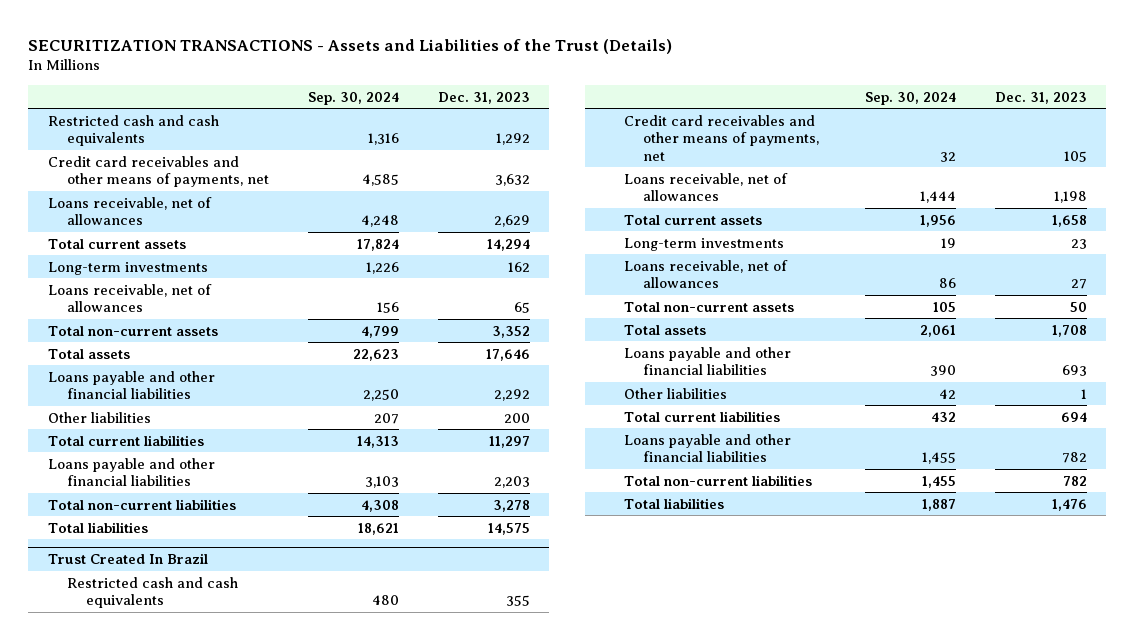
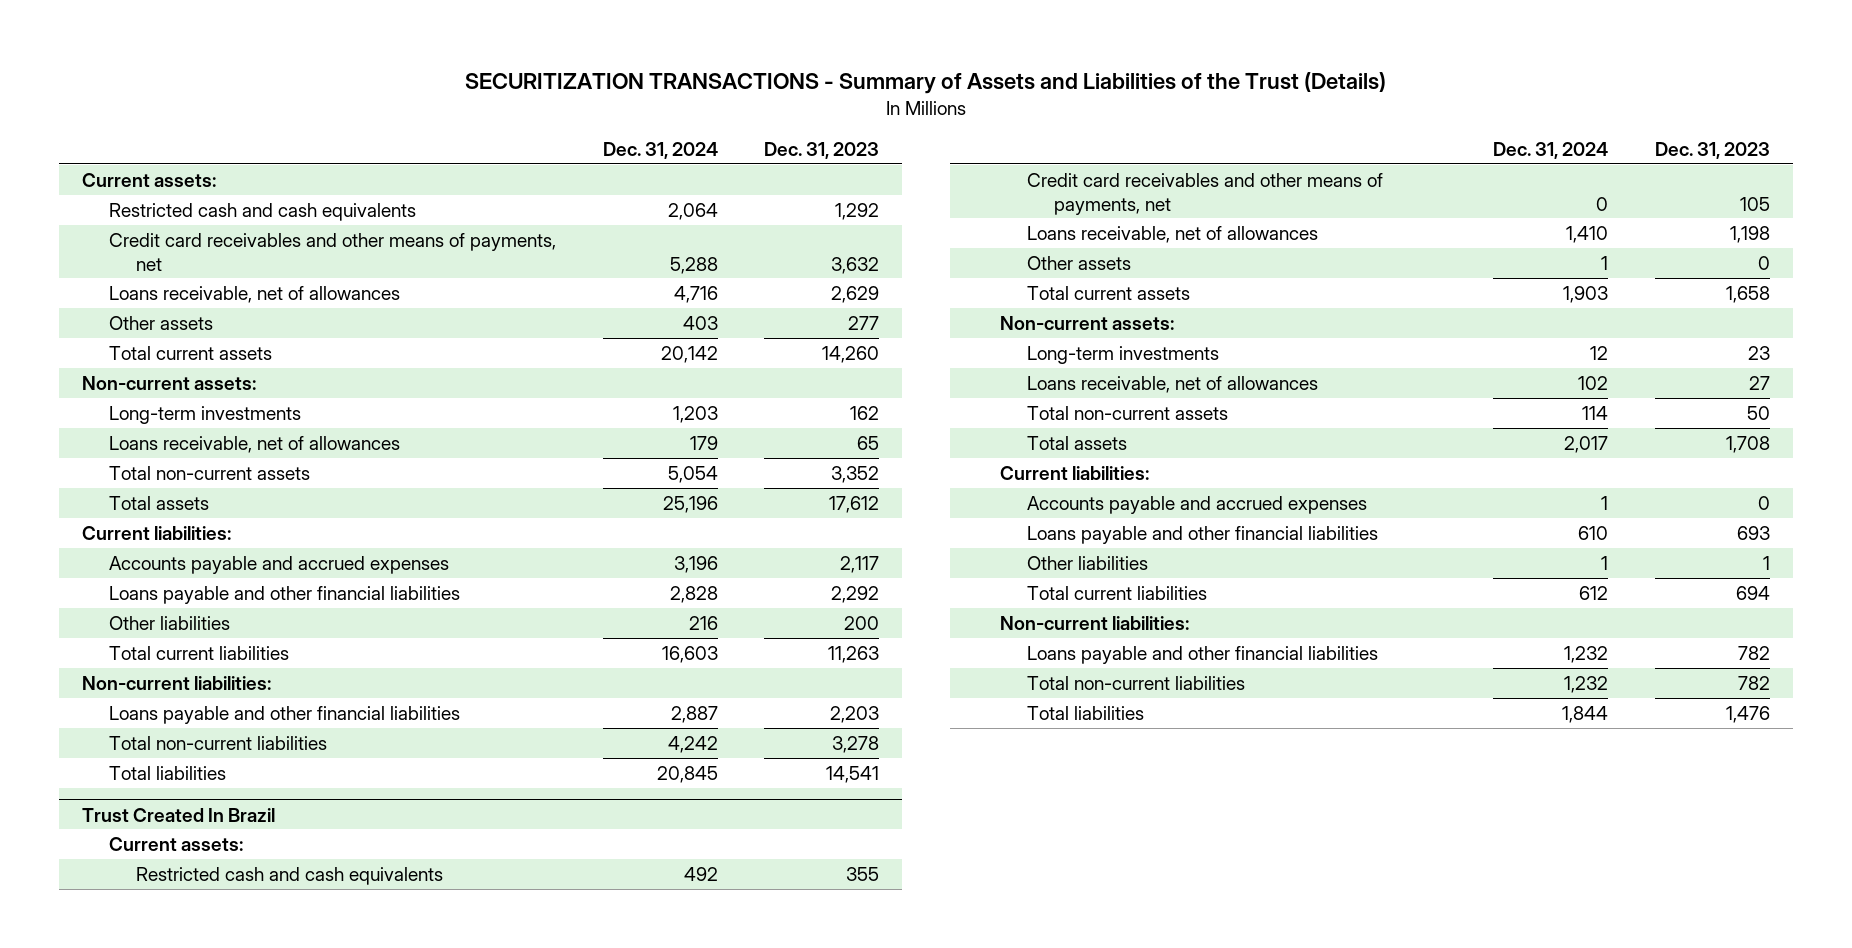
- SECURITIZATION TRANSACTIONS - Assets and Liabilities of the Trust (Details)
+ SECURITIZATION TRANSACTIONS - Summary of Assets and Liabilities of the Trust (Details)
- | Sep. 30, 2024 | Dec. 31, 2023
+ | Dec. 31, 2024 | Dec. 31, 2023
+ Current assets:
- Total current assets | 17,824 | 14,294
+ Other assets | 403 | 277
+ Total current assets | 20,142 | 14,260
+ Non-current assets:
- Total assets | 22,623 | 17,646
+ Total assets | 25,196 | 17,612
+ Current liabilities:
+ Accounts payable and accrued expenses | 3,196 | 2,117
- Total current liabilities | 14,313 | 11,297
+ Total current liabilities | 16,603 | 11,263
+ Non-current liabilities:
- Total liabilities | 18,621 | 14,575
+ Total liabilities | 20,845 | 14,541
@ Trust Created In Brazil
+ Current assets:
+ Other assets | 1 | 0
+ Non-current assets:
+ Current liabilities:
+ Accounts payable and accrued expenses | 1 | 0
+ Non-current liabilities:

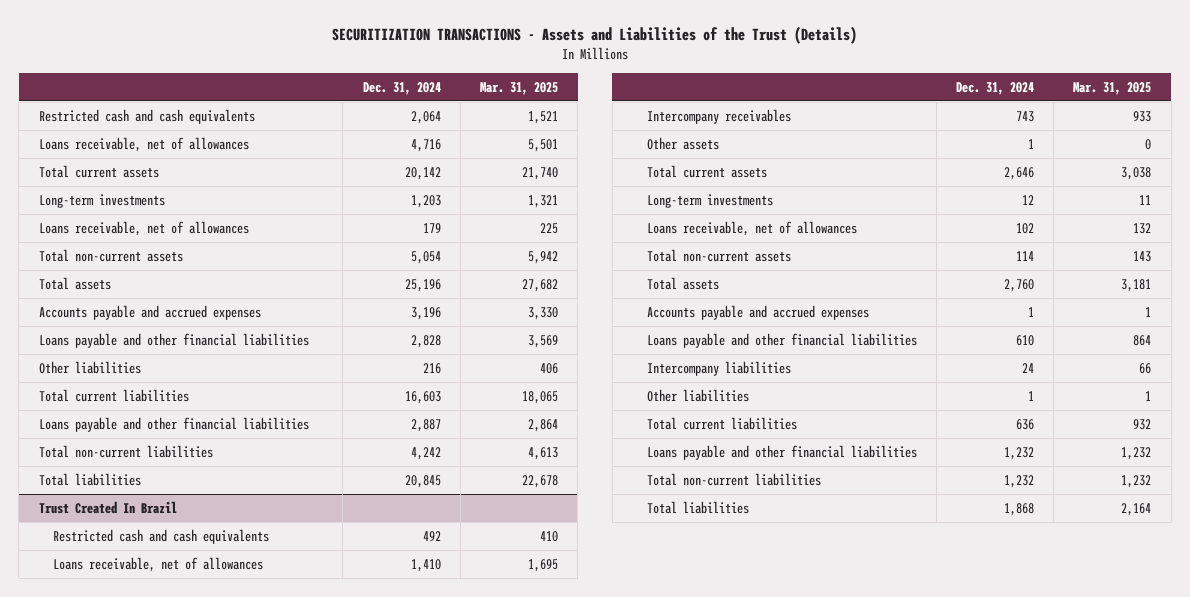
- SECURITIZATION TRANSACTIONS - Summary of Assets and Liabilities of the Trust (Details)
+ SECURITIZATION TRANSACTIONS - Assets and Liabilities of the Trust (Details)
- | Dec. 31, 2024 | Dec. 31, 2023
+ | Dec. 31, 2024 | Mar. 31, 2025
- Current assets:
- Credit card receivables and other means of payments, net | 5,288 | 3,632
- Other assets | 403 | 277
- Non-current assets:
- Current liabilities:
- Non-current liabilities:
@ Trust Created In Brazil
- Current assets:
- Credit card receivables and other means of payments, net | 0 | 105
+ Intercompany receivables | 743 | 933
- Total current assets | 1,903 | 1,658
- Non-current assets:
+ Total current assets | 2,646 | 3,038
- Total assets | 2,017 | 1,708
- Current liabilities:
+ Total assets | 2,760 | 3,181
+ Intercompany liabilities | 24 | 66
- Total current liabilities | 612 | 694
- Non-current liabilities:
+ Total current liabilities | 636 | 932
- Total liabilities | 1,844 | 1,476
+ Total liabilities | 1,868 | 2,164

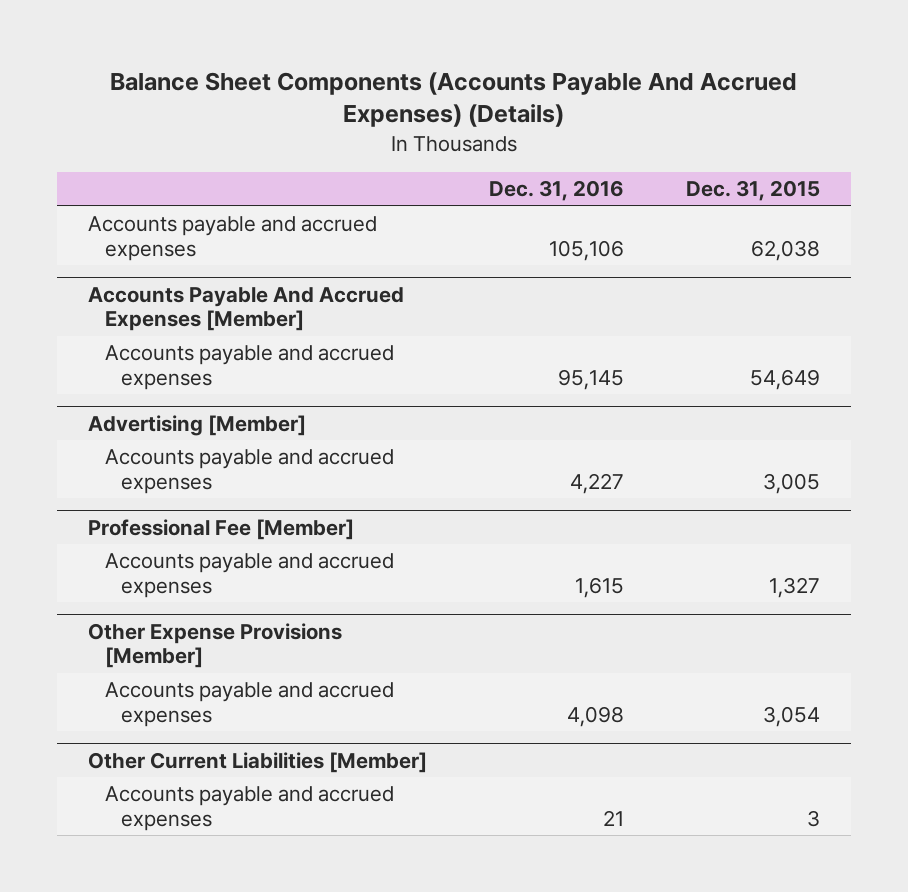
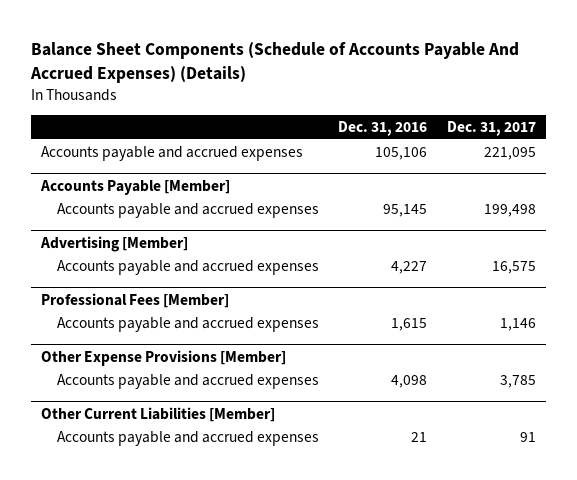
- Balance Sheet Components (Accounts Payable And Accrued Expenses) (Details)
+ Balance Sheet Components (Schedule of Accounts Payable And Accrued Expenses) (Details)
- | Dec. 31, 2016 | Dec. 31, 2015
+ | Dec. 31, 2016 | Dec. 31, 2017
- Accounts Payable And Accrued Expenses [Member]
+ Accounts Payable [Member]
- Professional Fee [Member]
+ Professional Fees [Member]

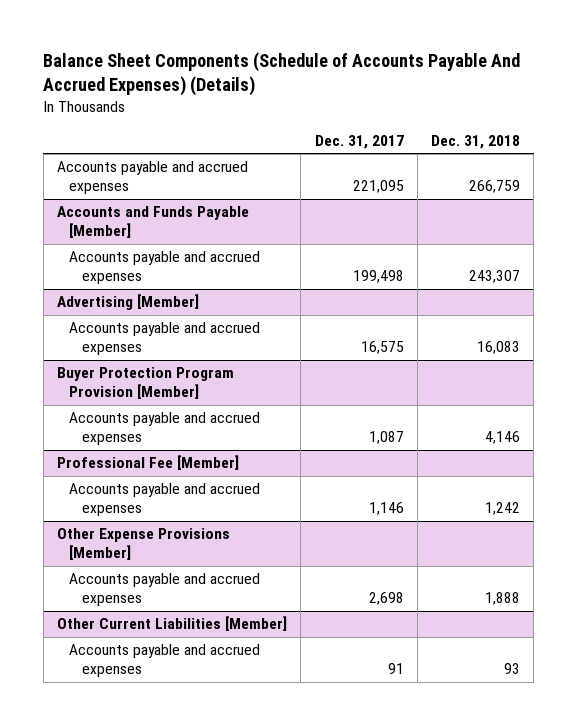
- | Dec. 31, 2016 | Dec. 31, 2017
+ | Dec. 31, 2017 | Dec. 31, 2018
- Accounts Payable [Member]
+ Accounts and Funds Payable [Member]
- Professional Fees [Member]
+ Buyer Protection Program Provision [Member]
+ Accounts payable and accrued expenses | 1,087 | 4,146
+ Professional Fee [Member]
@ Other Expense Provisions [Member]
- Accounts payable and accrued expenses | 4,098 | 3,785
+ Accounts payable and accrued expenses | 2,698 | 1,888

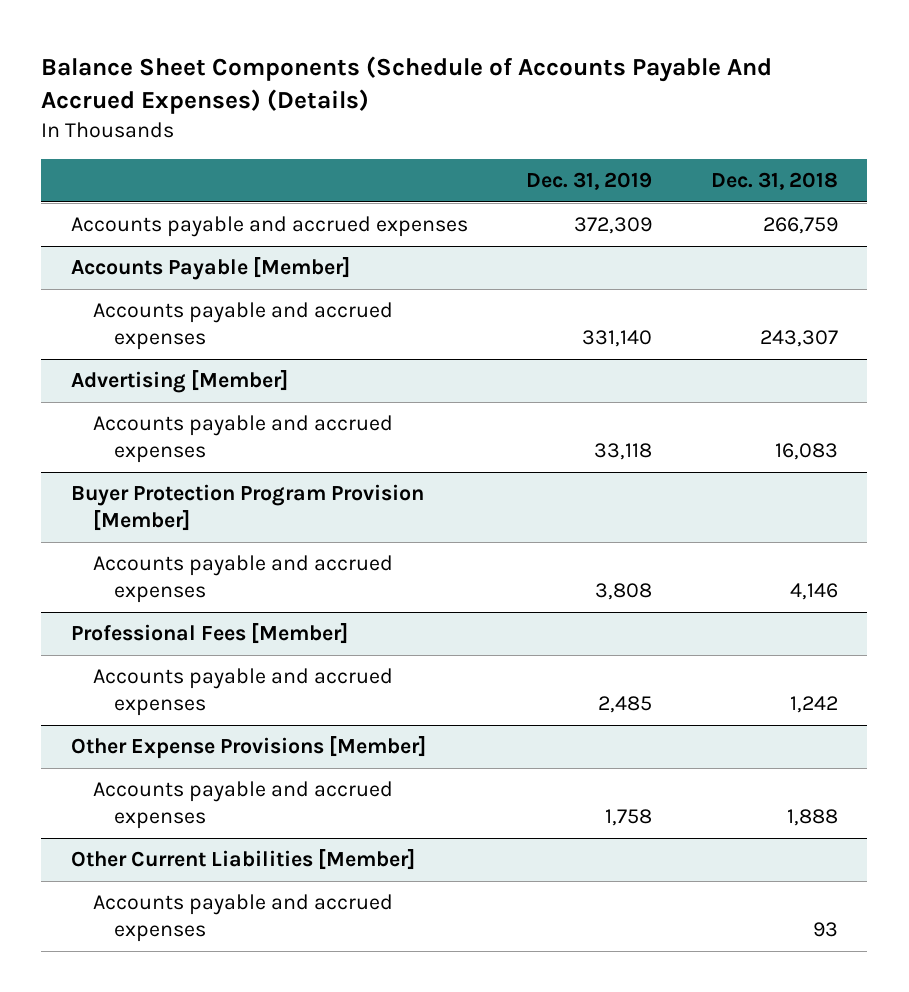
- | Dec. 31, 2017 | Dec. 31, 2018
+ | Dec. 31, 2019 | Dec. 31, 2018
- Accounts and Funds Payable [Member]
+ Accounts Payable [Member]
- Professional Fee [Member]
+ Professional Fees [Member]

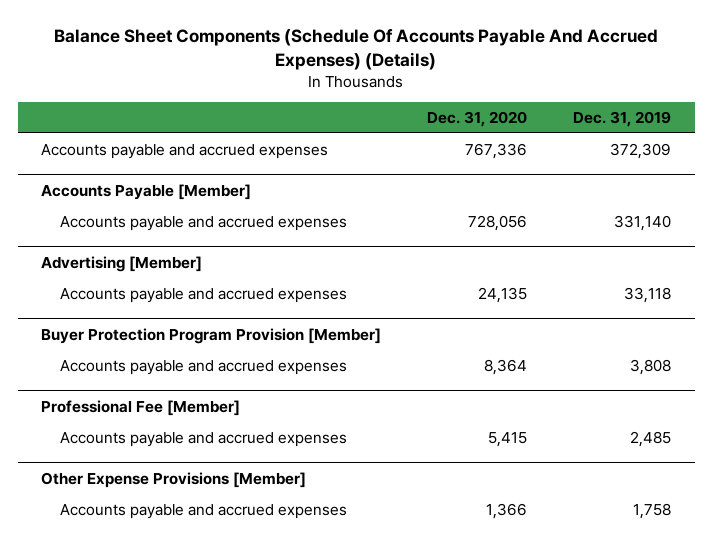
- Balance Sheet Components (Schedule of Accounts Payable And Accrued Expenses) (Details)
+ Balance Sheet Components (Schedule Of Accounts Payable And Accrued Expenses) (Details)
- | Dec. 31, 2019 | Dec. 31, 2018
+ | Dec. 31, 2020 | Dec. 31, 2019
- Professional Fees [Member]
+ Professional Fee [Member]
- Other Current Liabilities [Member]
- Accounts payable and accrued expenses | | 93

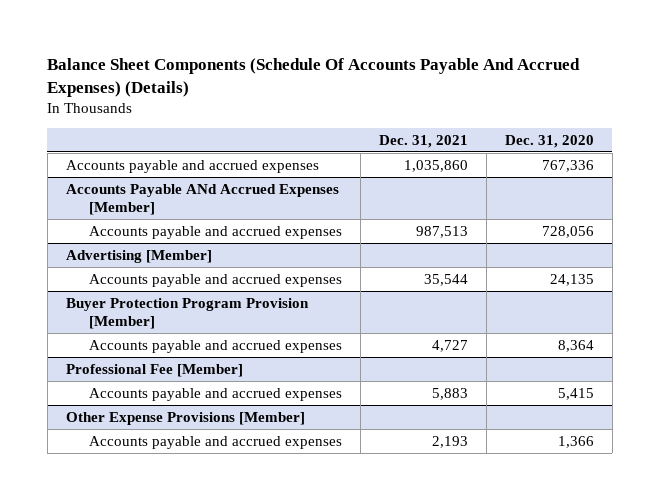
- | Dec. 31, 2020 | Dec. 31, 2019
+ | Dec. 31, 2021 | Dec. 31, 2020
- Accounts Payable [Member]
+ Accounts Payable ANd Accrued Expenses [Member]

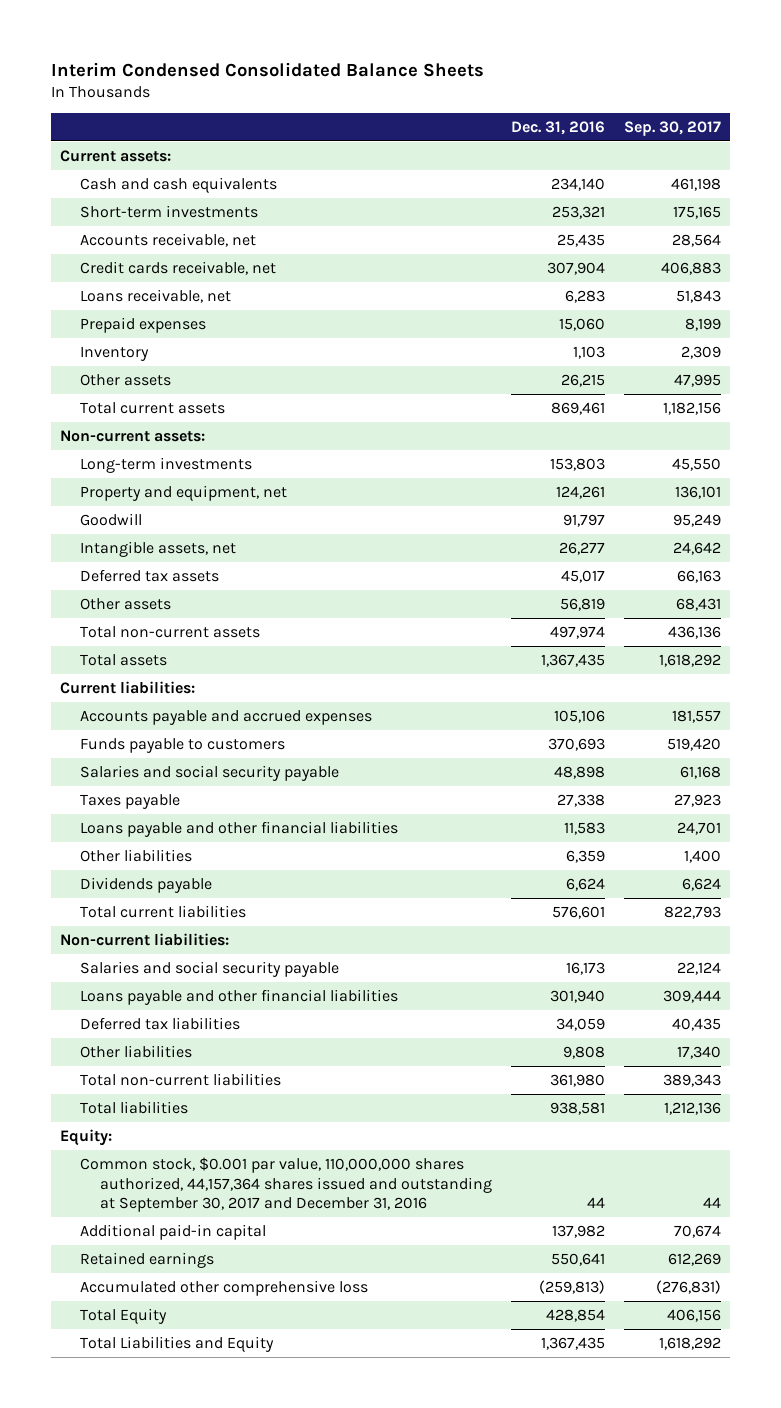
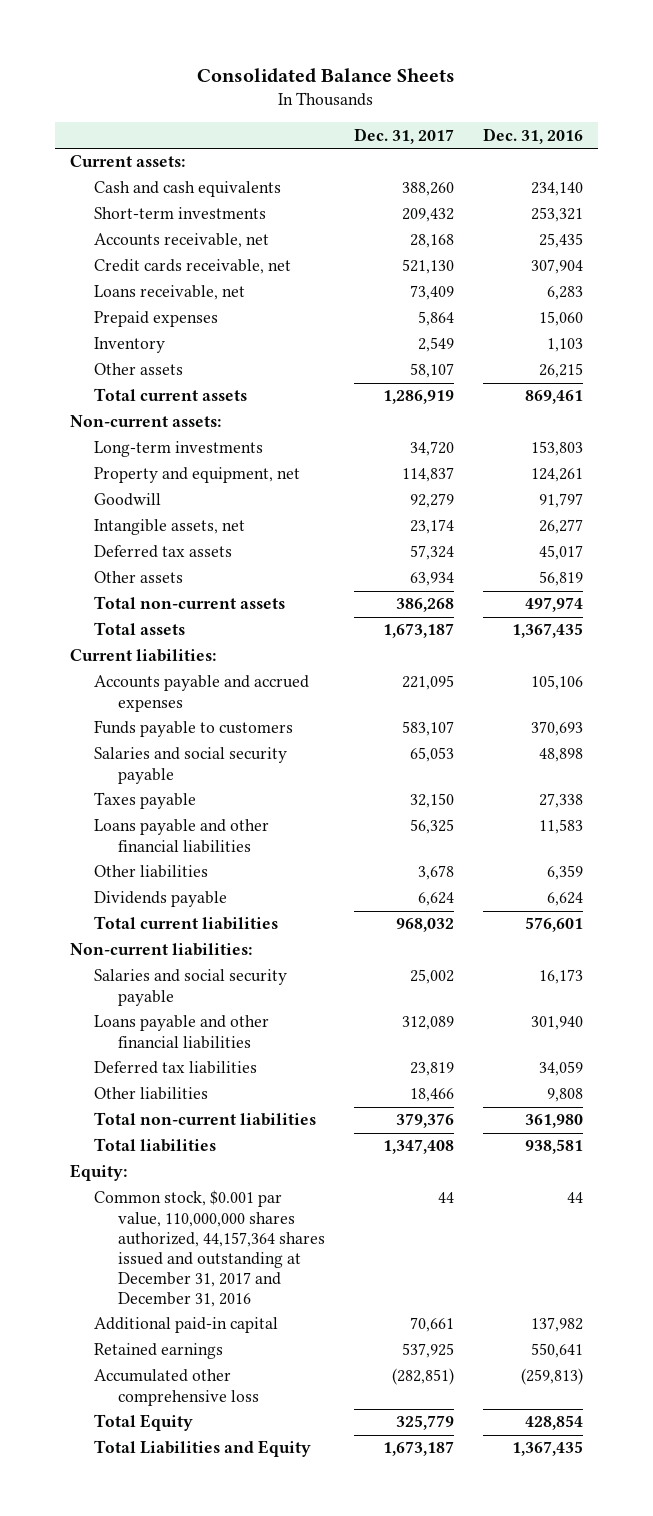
- Interim Condensed Consolidated Balance Sheets
+ Consolidated Balance Sheets
- | Dec. 31, 2016 | Sep. 30, 2017
+ | Dec. 31, 2017 | Dec. 31, 2016
- Common stock, $0.001 par value, 110,000,000 shares authorized, 44,157,364 shares issued and outstanding at September 30, 2017 and December 31, 2016 | 44 | 44
+ Common stock, $0.001 par value, 110,000,000 shares authorized, 44,157,364 shares issued and outstanding at December 31, 2017 and December 31, 2016 | 44 | 44

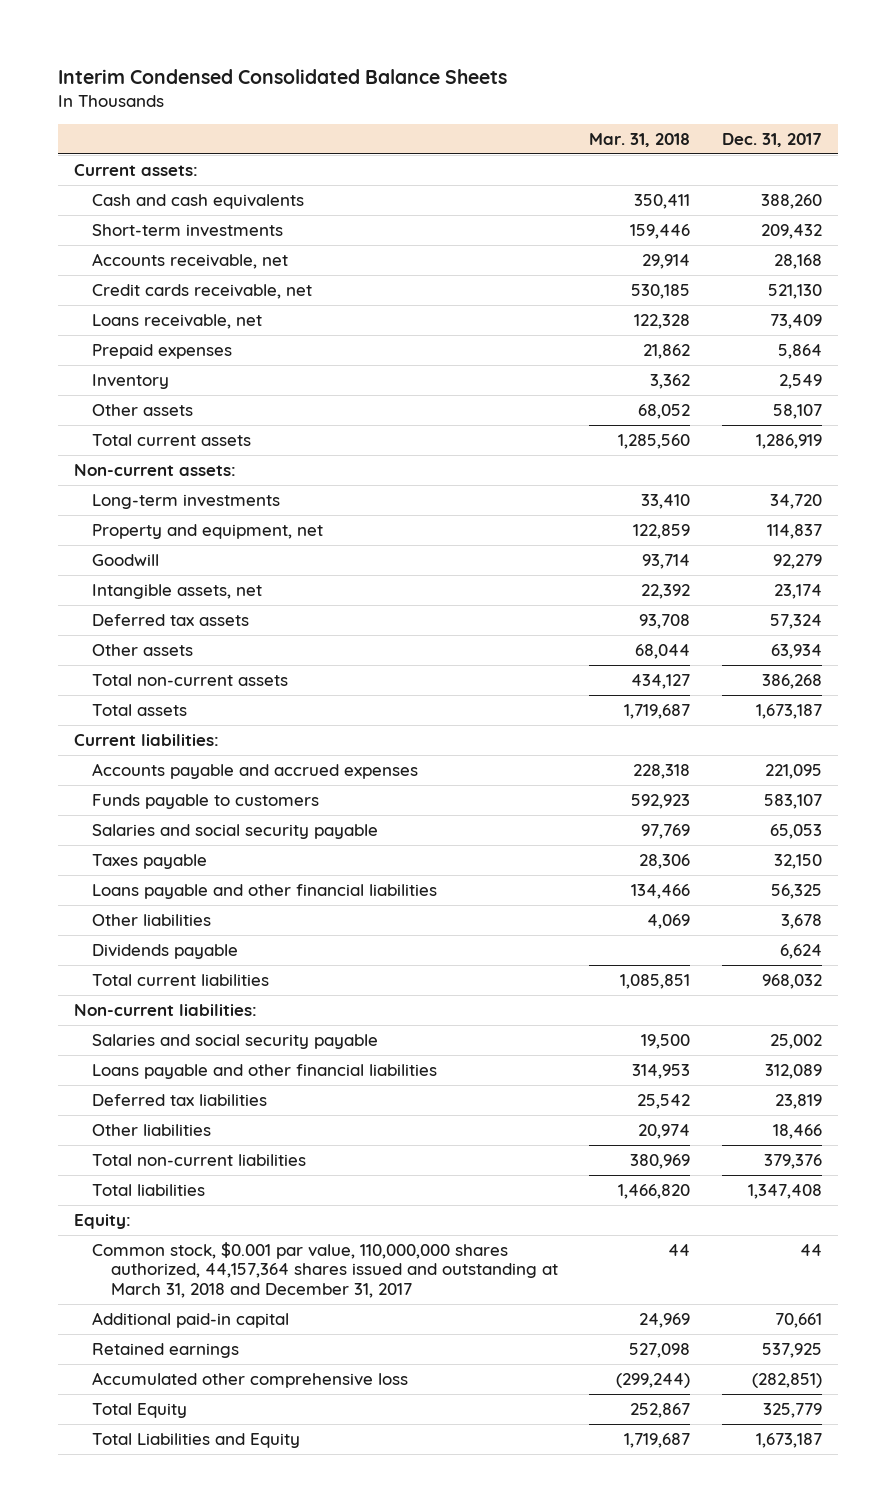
- Consolidated Balance Sheets
+ Interim Condensed Consolidated Balance Sheets
- | Dec. 31, 2017 | Dec. 31, 2016
+ | Mar. 31, 2018 | Dec. 31, 2017
- Common stock, $0.001 par value, 110,000,000 shares authorized, 44,157,364 shares issued and outstanding at December 31, 2017 and December 31, 2016 | 44 | 44
+ Common stock, $0.001 par value, 110,000,000 shares authorized, 44,157,364 shares issued and outstanding at March 31, 2018 and December 31, 2017 | 44 | 44

